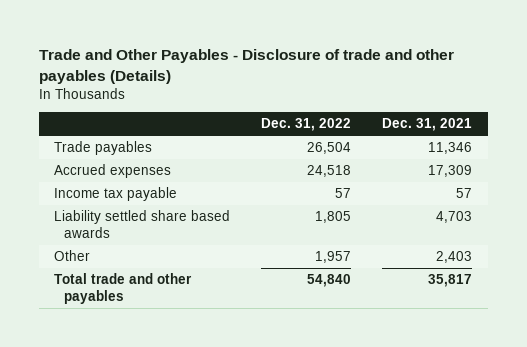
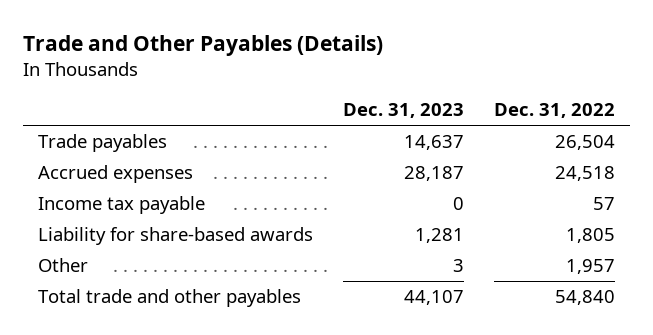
- Trade and Other Payables - Disclosure of trade and other payables (Details)
+ Trade and Other Payables (Details)
- | Dec. 31, 2022 | Dec. 31, 2021
+ | Dec. 31, 2023 | Dec. 31, 2022
- Liability settled share based awards | 1,805 | 4,703
+ Liability for share-based awards | 1,281 | 1,805

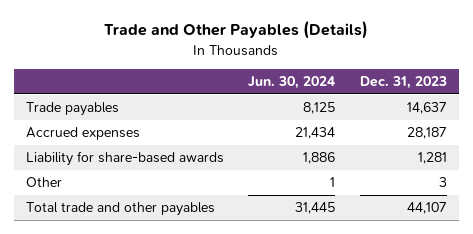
- | Dec. 31, 2023 | Dec. 31, 2022
+ | Jun. 30, 2024 | Dec. 31, 2023
- Income tax payable | 0 | 57

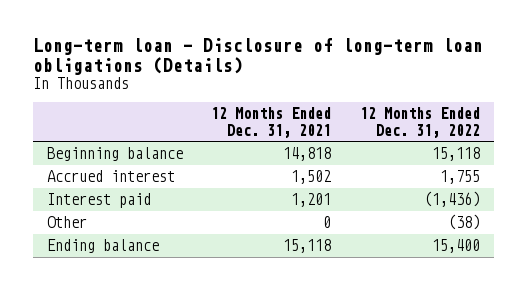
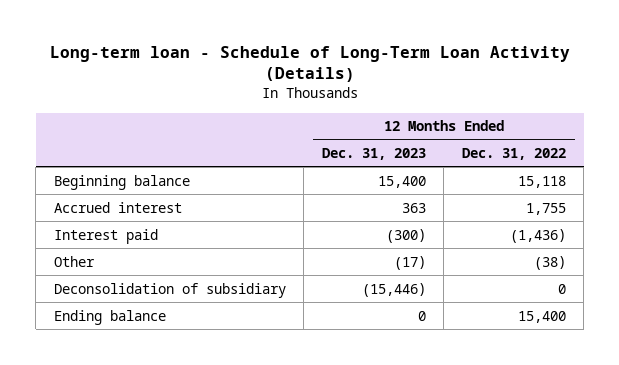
- Long-term loan - Disclosure of long-term loan obligations (Details)
+ Long-term loan - Schedule of Long-Term Loan Activity (Details)
- | 12 Months Ended Dec. 31, 2021 | 12 Months Ended Dec. 31, 2022
+ | 12 Months Ended Dec. 31, 2023 | 12 Months Ended Dec. 31, 2022
+ Deconsolidation of subsidiary | (15,446) | 0

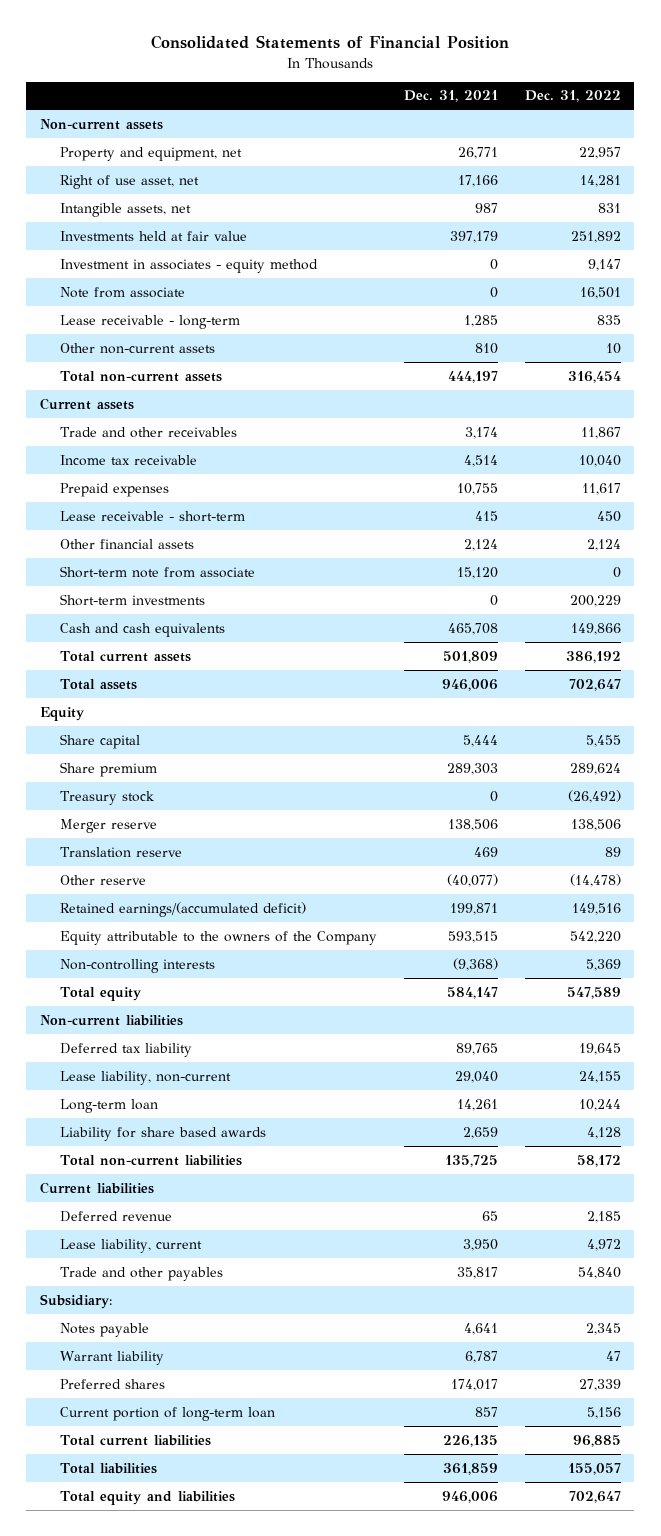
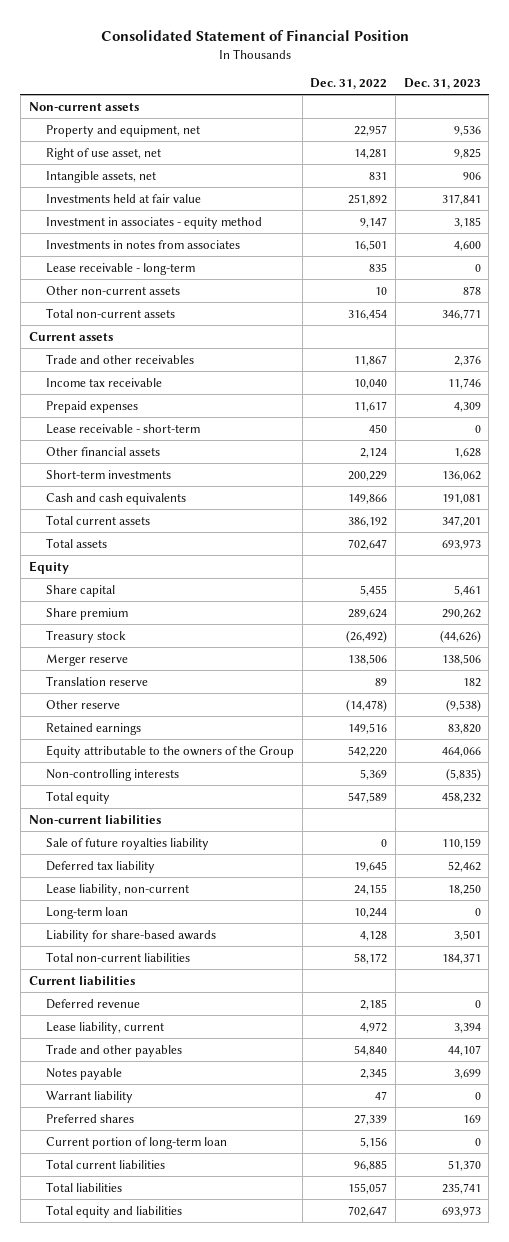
- Consolidated Statements of Financial Position
+ Consolidated Statement of Financial Position
- | Dec. 31, 2021 | Dec. 31, 2022
+ | Dec. 31, 2022 | Dec. 31, 2023
- Note from associate | 0 | 16,501
+ Investments in notes from associates | 16,501 | 4,600
- Short-term note from associate | 15,120 | 0
- Retained earnings/(accumulated deficit) | 199,871 | 149,516
- Equity attributable to the owners of the Company | 593,515 | 542,220
+ Retained earnings | 149,516 | 83,820
+ Equity attributable to the owners of the Group | 542,220 | 464,066
+ Sale of future royalties liability | 0 | 110,159
- Liability for share based awards | 2,659 | 4,128
+ Liability for share-based awards | 4,128 | 3,501
- Subsidiary:

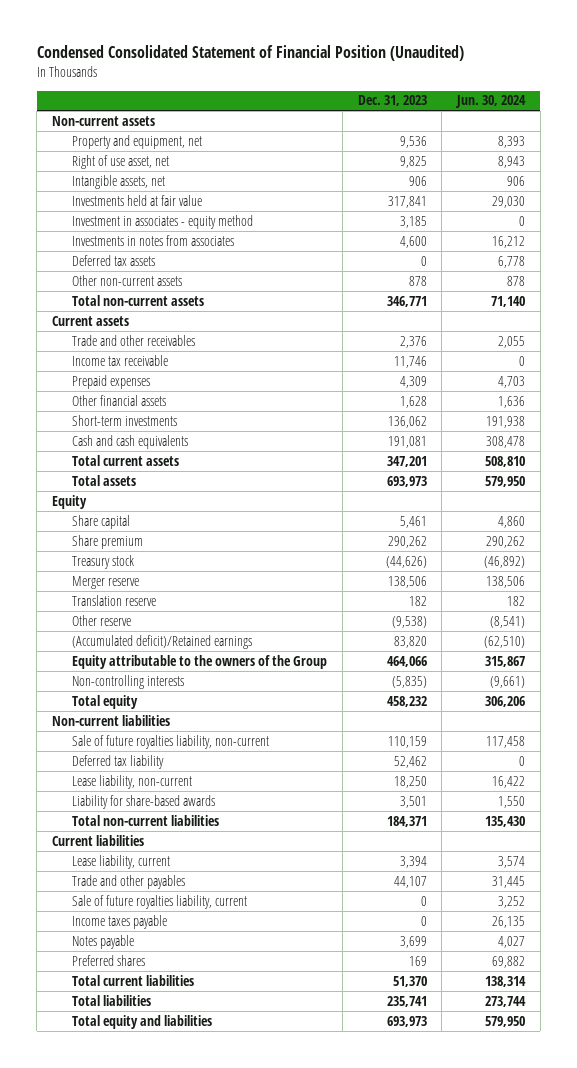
- Consolidated Statement of Financial Position
+ Condensed Consolidated Statement of Financial Position (Unaudited)
- | Dec. 31, 2022 | Dec. 31, 2023
+ | Dec. 31, 2023 | Jun. 30, 2024
- Lease receivable - long-term | 835 | 0
+ Deferred tax assets | 0 | 6,778
- Lease receivable - short-term | 450 | 0
- Retained earnings | 149,516 | 83,820
+ (Accumulated deficit)/Retained earnings | 83,820 | (62,510)
- Sale of future royalties liability | 0 | 110,159
+ Sale of future royalties liability, non-current | 110,159 | 117,458
- Long-term loan | 10,244 | 0
- Deferred revenue | 2,185 | 0
+ Sale of future royalties liability, current | 0 | 3,252
+ Income taxes payable | 0 | 26,135
- Warrant liability | 47 | 0
- Current portion of long-term loan | 5,156 | 0

